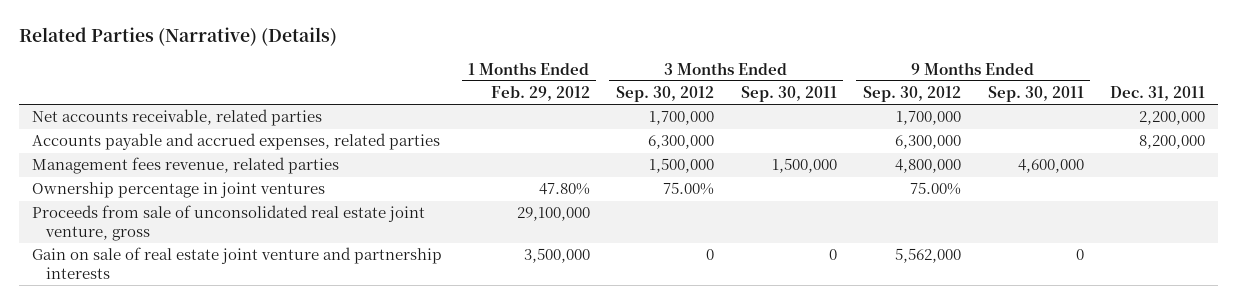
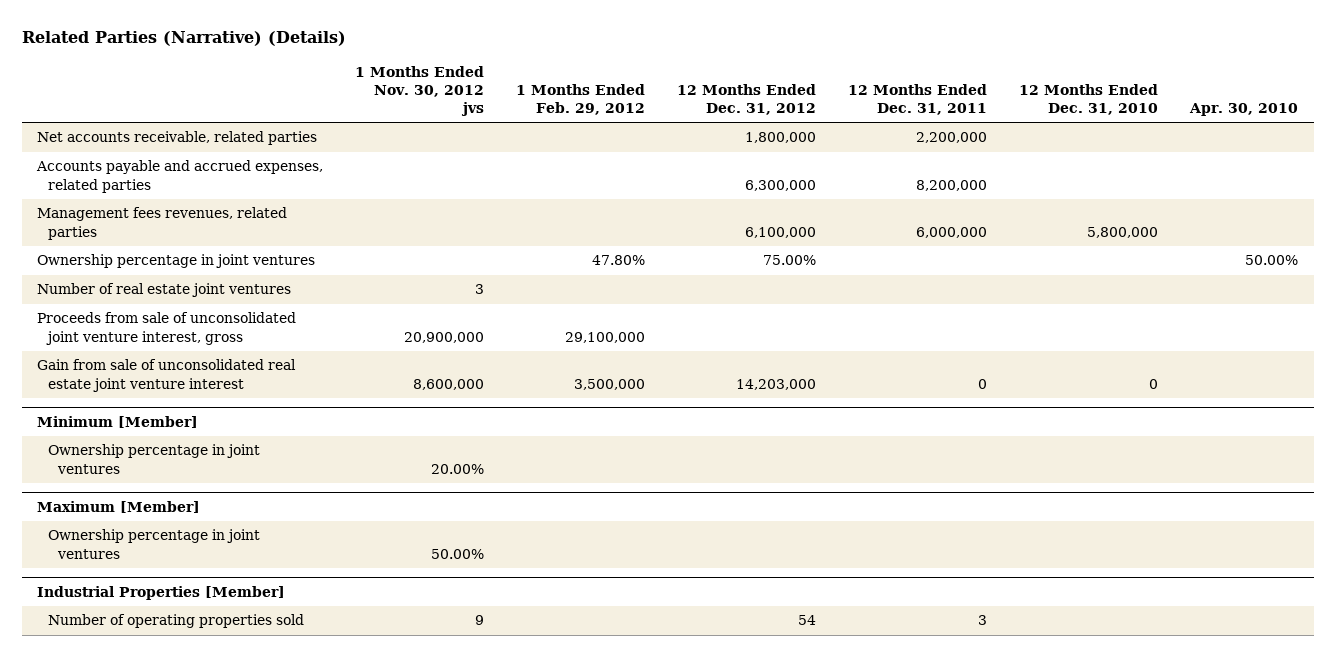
- | 1 Months Ended Feb. 29, 2012 | 3 Months Ended Sep. 30, 2012 | 3 Months Ended Sep. 30, 2011 | 9 Months Ended Sep. 30, 2012 | 9 Months Ended Sep. 30, 2011 | Dec. 31, 2011
+ | 1 Months Ended Nov. 30, 2012 jvs | 1 Months Ended Feb. 29, 2012 | 12 Months Ended Dec. 31, 2012 | 12 Months Ended Dec. 31, 2011 | 12 Months Ended Dec. 31, 2010 | Apr. 30, 2010
- Management fees revenue, related parties | | 1,500,000 | 1,500,000 | 4,800,000 | 4,600,000 |
+ Management fees revenues, related parties | | | 6,100,000 | 6,000,000 | 5,800,000 |
- Proceeds from sale of unconsolidated real estate joint venture, gross | 29,100,000 | | | | |
- Gain on sale of real estate joint venture and partnership interests | 3,500,000 | 0 | 0 | 5,562,000 | 0 |
+ Number of real estate joint ventures | 3 | | | | |
+ Proceeds from sale of unconsolidated joint venture interest, gross | 20,900,000 | 29,100,000 | | | |
+ Gain from sale of unconsolidated real estate joint venture interest | 8,600,000 | 3,500,000 | 14,203,000 | 0 | 0 |
+ Minimum [Member]
+ Ownership percentage in joint ventures | 20.00% | | | | |
+ Maximum [Member]
+ Ownership percentage in joint ventures | 50.00% | | | | |
+ Industrial Properties [Member]
+ Number of operating properties sold | 9 | | 54 | 3 | |

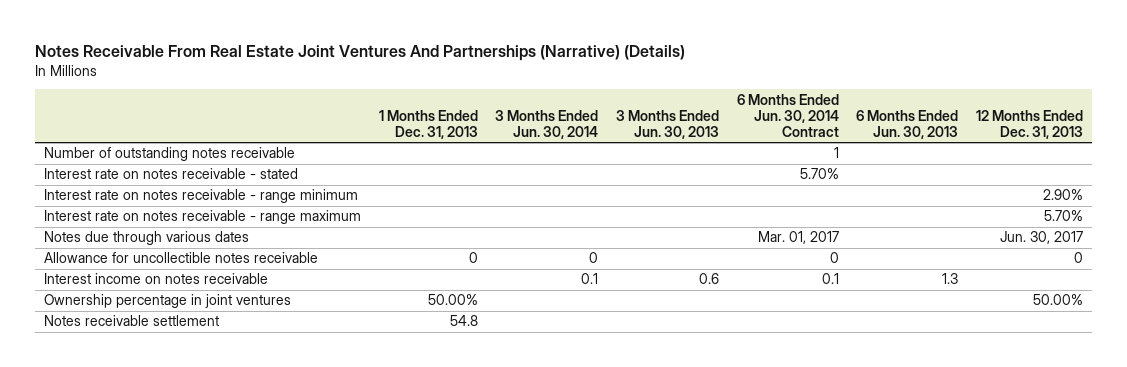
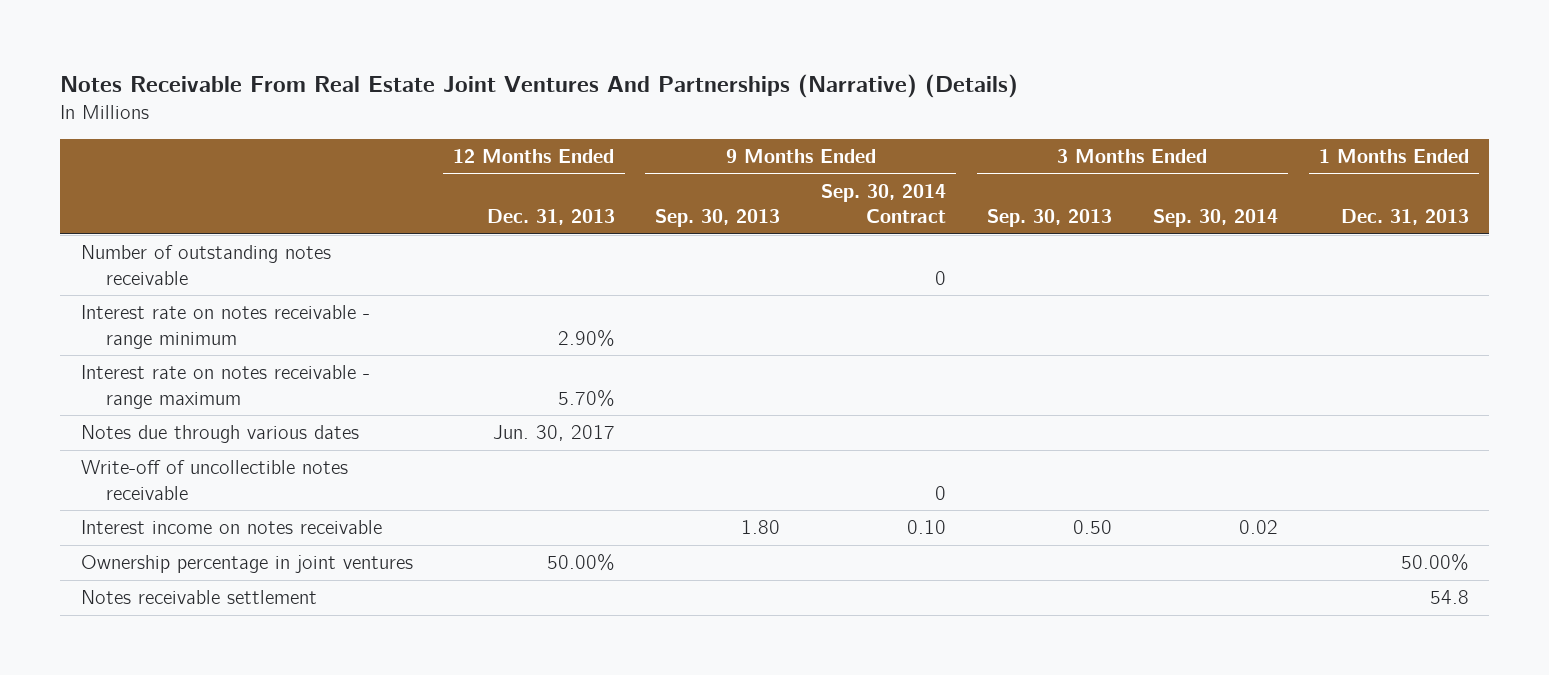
- | 1 Months Ended Dec. 31, 2013 | 3 Months Ended Jun. 30, 2014 | 3 Months Ended Jun. 30, 2013 | 6 Months Ended Jun. 30, 2014 Contract | 6 Months Ended Jun. 30, 2013 | 12 Months Ended Dec. 31, 2013
+ | 12 Months Ended Dec. 31, 2013 | 9 Months Ended Sep. 30, 2013 | 9 Months Ended Sep. 30, 2014 Contract | 3 Months Ended Sep. 30, 2013 | 3 Months Ended Sep. 30, 2014 | 1 Months Ended Dec. 31, 2013
- Interest rate on notes receivable - stated | | | | 5.70% | |
- Allowance for uncollectible notes receivable | 0 | 0 | | 0 | | 0
+ Write-off of uncollectible notes receivable | | | 0 | | |

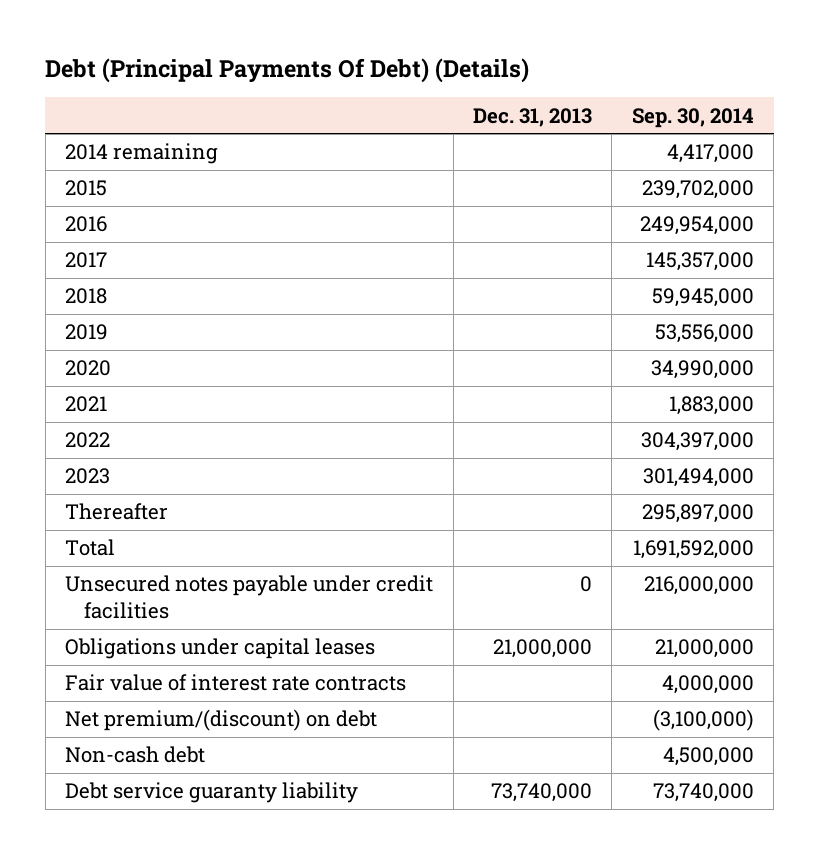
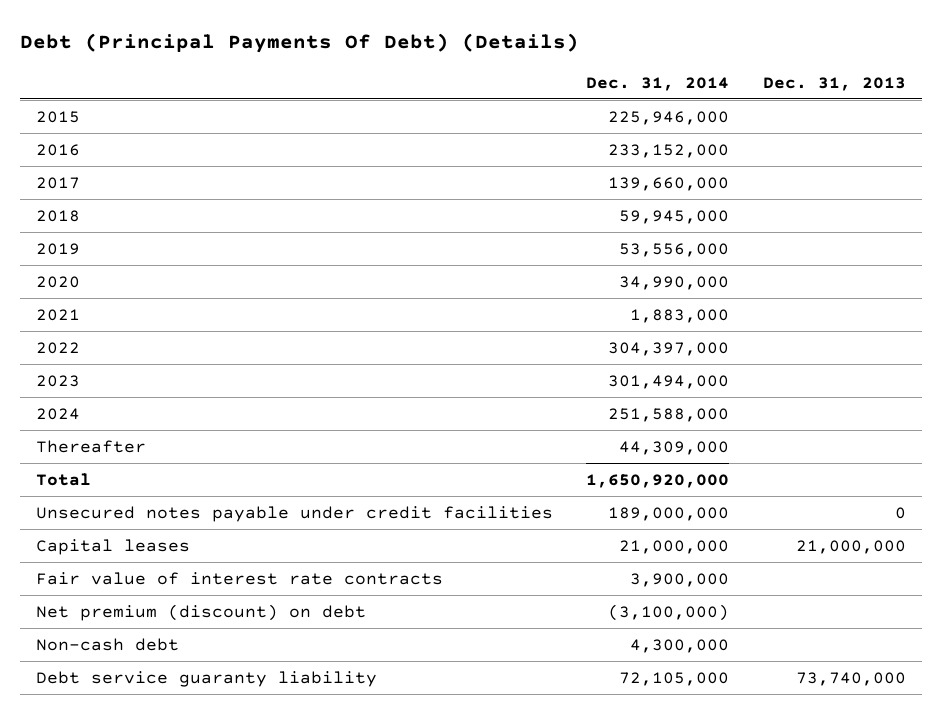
- | Dec. 31, 2013 | Sep. 30, 2014
+ | Dec. 31, 2014 | Dec. 31, 2013
- 2014 remaining | | 4,417,000
+ 2024 | 251,588,000 |
- Obligations under capital leases | 21,000,000 | 21,000,000
+ Capital leases | 21,000,000 | 21,000,000
- Net premium/(discount) on debt | | (3,100,000)
+ Net premium (discount) on debt | (3,100,000) |

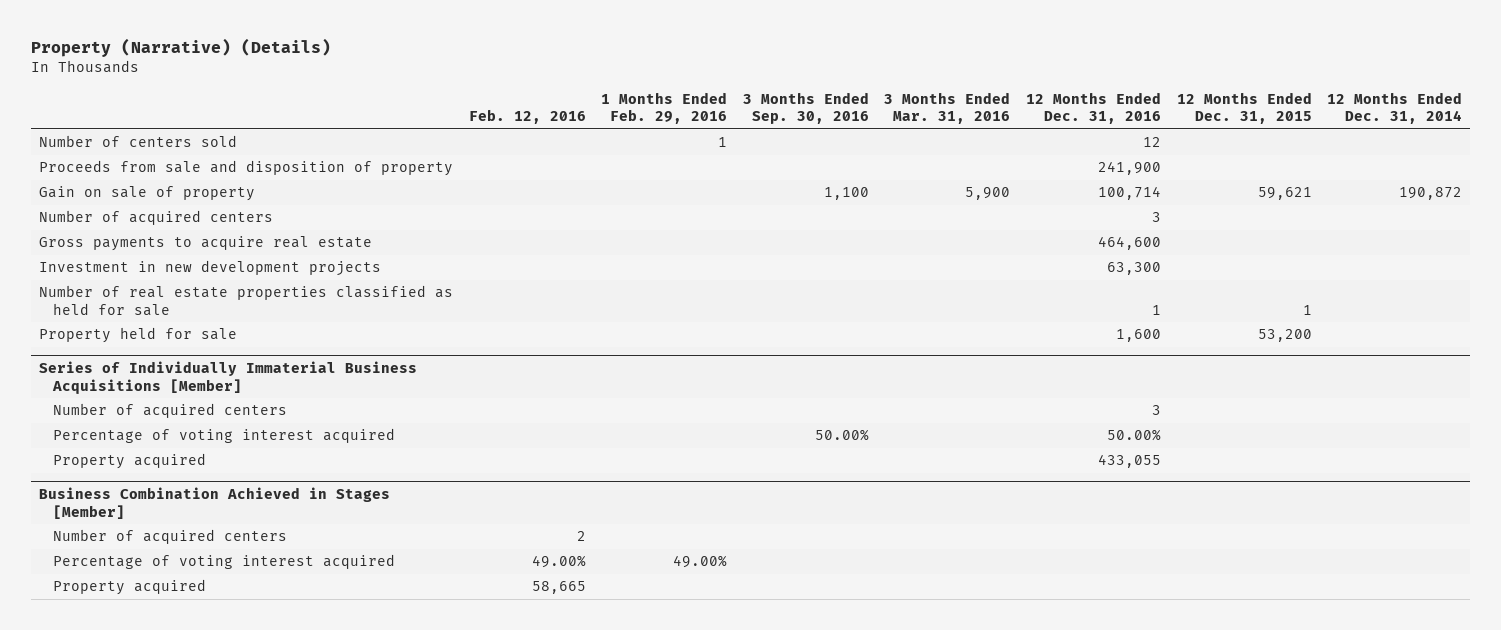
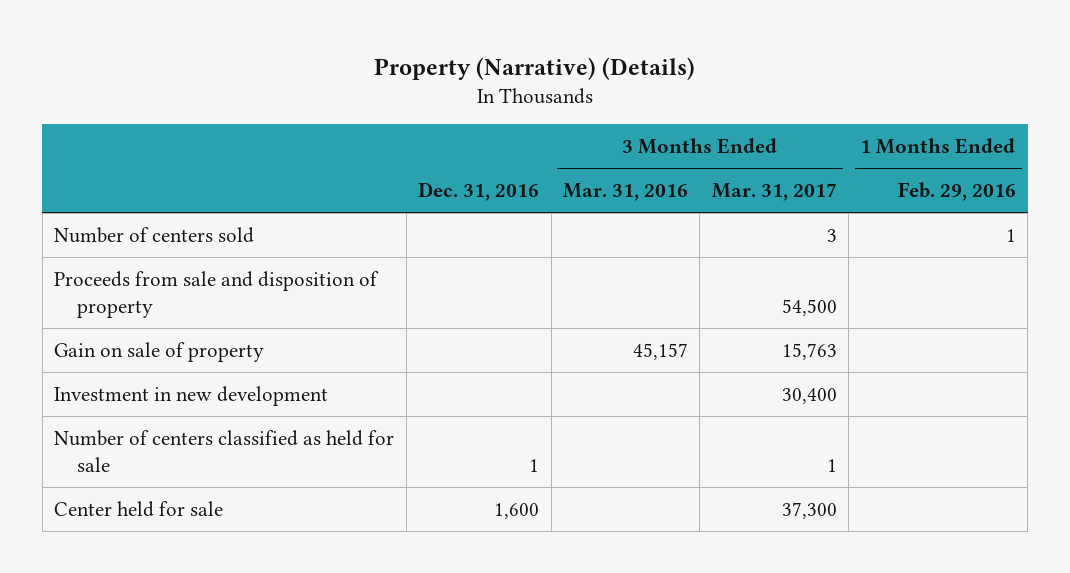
- | Feb. 12, 2016 | 1 Months Ended Feb. 29, 2016 | 3 Months Ended Sep. 30, 2016 | 3 Months Ended Mar. 31, 2016 | 12 Months Ended Dec. 31, 2016 | 12 Months Ended Dec. 31, 2015 | 12 Months Ended Dec. 31, 2014
+ | Dec. 31, 2016 | 3 Months Ended Mar. 31, 2016 | 3 Months Ended Mar. 31, 2017 | 1 Months Ended Feb. 29, 2016
- Gain on sale of property | | | 1,100 | 5,900 | 100,714 | 59,621 | 190,872
- Number of acquired centers | | | | | 3 | |
- Gross payments to acquire real estate | | | | | 464,600 | |
- Investment in new development projects | | | | | 63,300 | |
- Number of real estate properties classified as held for sale | | | | | 1 | 1 |
- Property held for sale | | | | | 1,600 | 53,200 |
- Series of Individually Immaterial Business Acquisitions [Member]
- Number of acquired centers | | | | | 3 | |
- Percentage of voting interest acquired | | | 50.00% | | 50.00% | |
- Property acquired | | | | | 433,055 | |
- Business Combination Achieved in Stages [Member]
- Number of acquired centers | 2 | | | | | |
- Percentage of voting interest acquired | 49.00% | 49.00% | | | | |
- Property acquired | 58,665 | | | | | |
+ Gain on sale of property | | 45,157 | 15,763 |
+ Investment in new development | | | 30,400 |
+ Number of centers classified as held for sale | 1 | | 1 |
+ Center held for sale | 1,600 | | 37,300 |

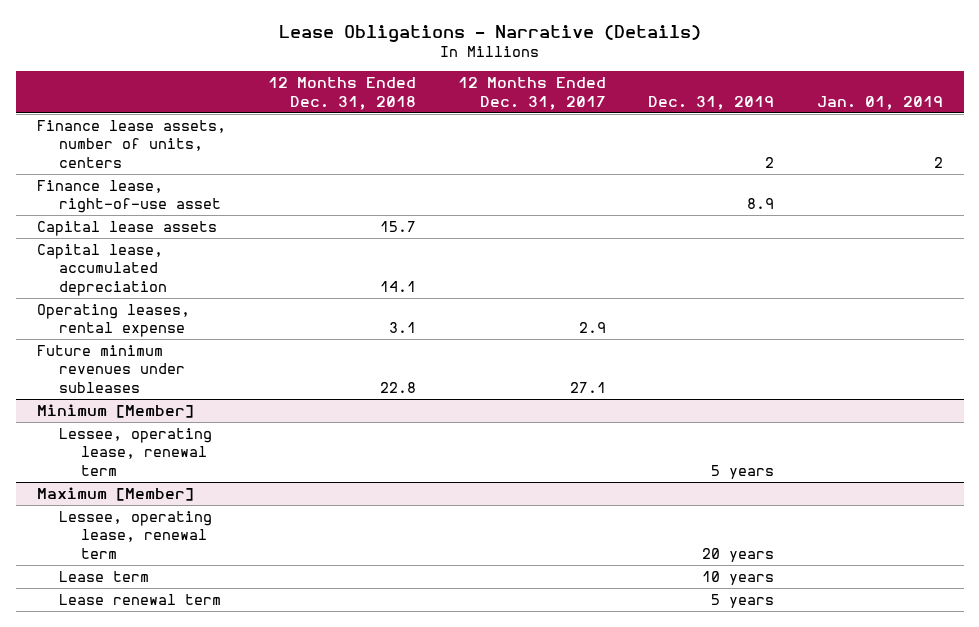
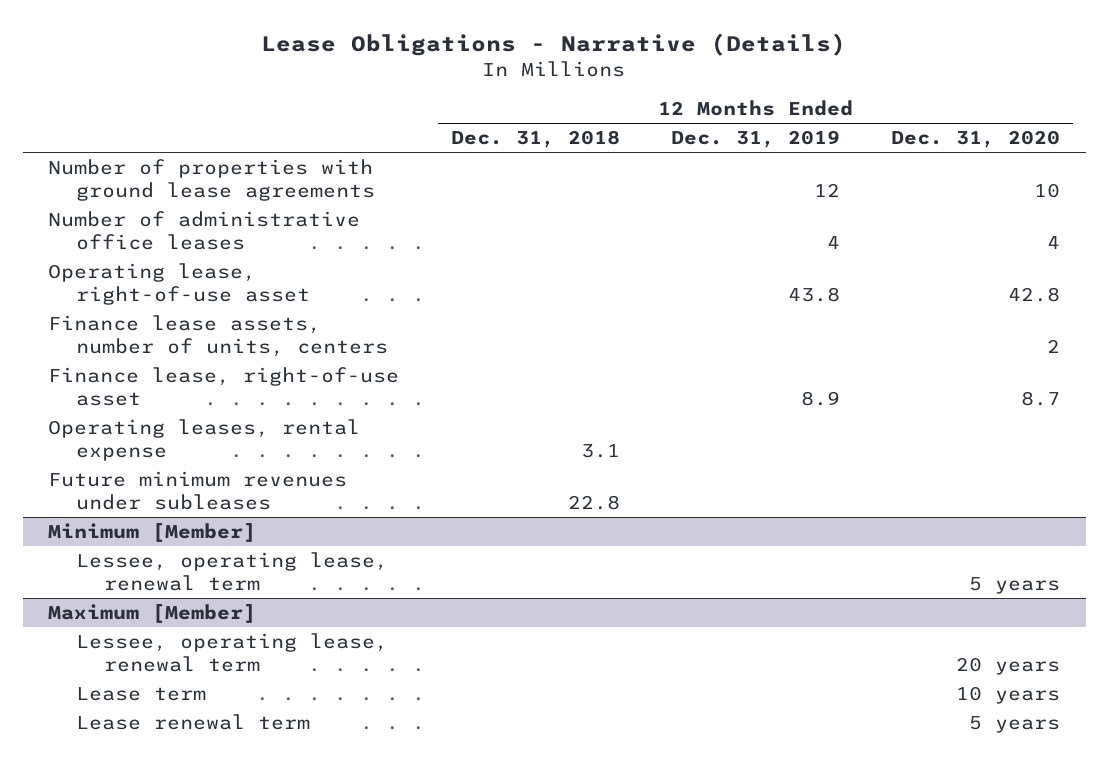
- | 12 Months Ended Dec. 31, 2018 | 12 Months Ended Dec. 31, 2017 | Dec. 31, 2019 | Jan. 01, 2019
+ | 12 Months Ended Dec. 31, 2018 | 12 Months Ended Dec. 31, 2019 | 12 Months Ended Dec. 31, 2020
+ Number of properties with ground lease agreements | | 12 | 10
+ Number of administrative office leases | | 4 | 4
+ Operating lease, right-of-use asset | | 43.8 | 42.8
- Capital lease assets | 15.7 | | |
- Capital lease, accumulated depreciation | 14.1 | | |

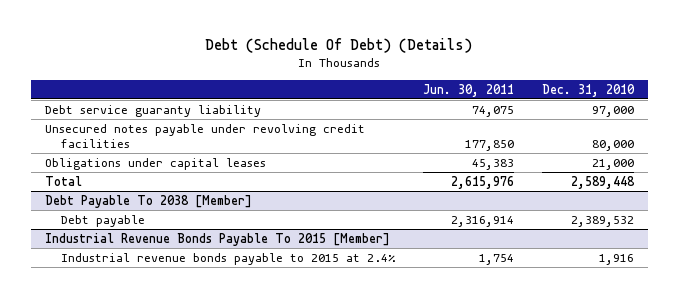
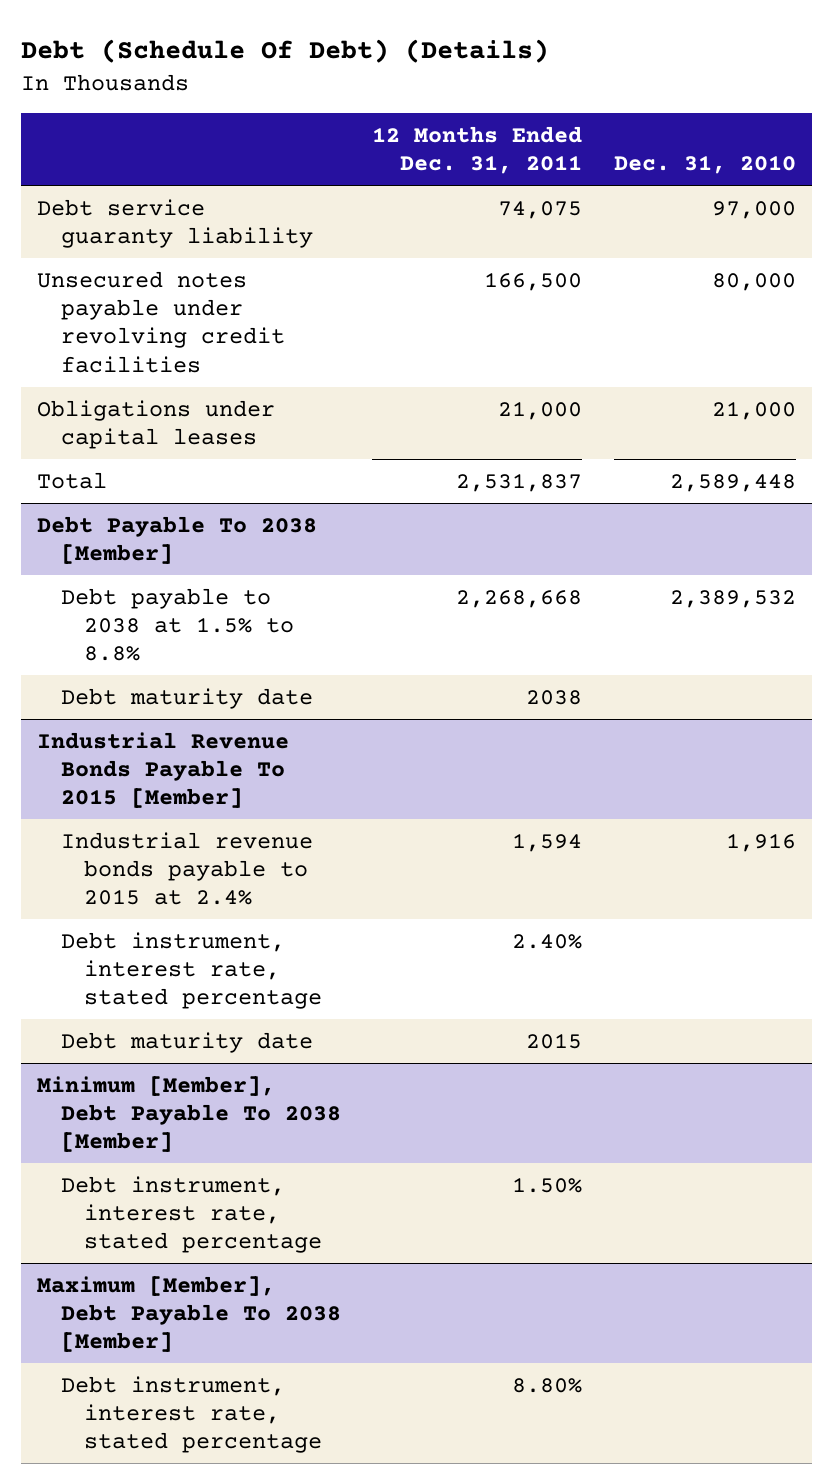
- | Jun. 30, 2011 | Dec. 31, 2010
+ | 12 Months Ended Dec. 31, 2011 | Dec. 31, 2010
@ Debt Payable To 2038 [Member]
- Debt payable | 2,316,914 | 2,389,532
+ Debt payable to 2038 at 1.5% to 8.8% | 2,268,668 | 2,389,532
+ Debt maturity date | 2038 |
@ Industrial Revenue Bonds Payable To 2015 [Member]
+ Debt instrument, interest rate, stated percentage | 2.40% |
+ Debt maturity date | 2015 |
+ Minimum [Member], Debt Payable To 2038 [Member]
+ Debt instrument, interest rate, stated percentage | 1.50% |
+ Maximum [Member], Debt Payable To 2038 [Member]
+ Debt instrument, interest rate, stated percentage | 8.80% |

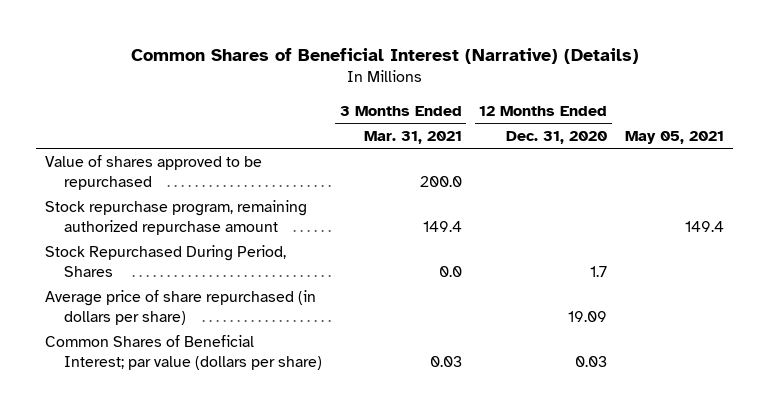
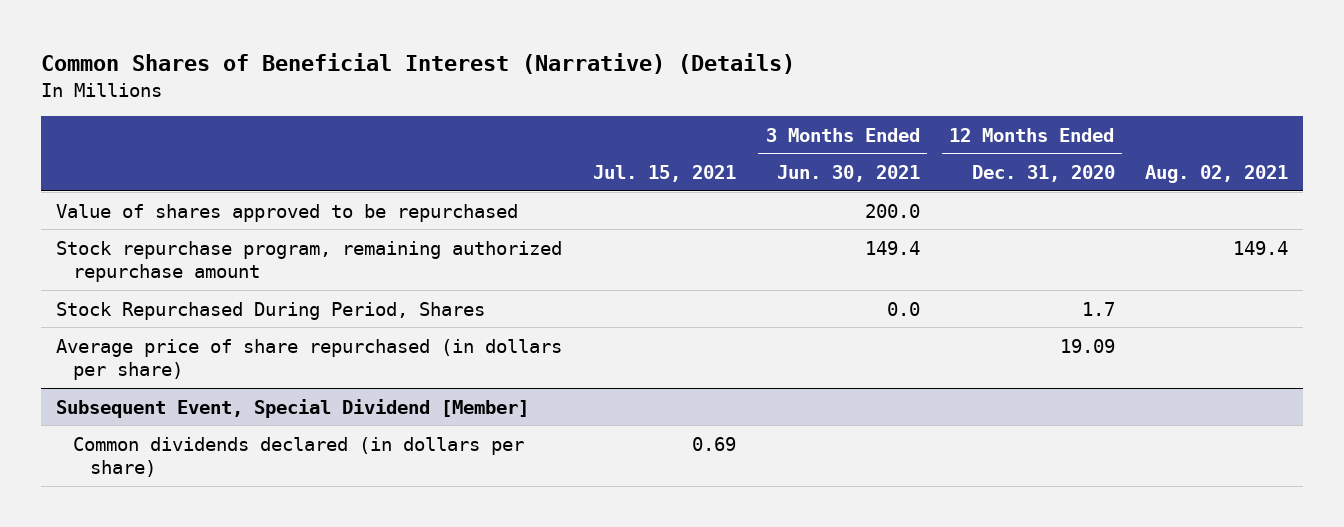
- | 3 Months Ended Mar. 31, 2021 | 12 Months Ended Dec. 31, 2020 | May 05, 2021
+ | Jul. 15, 2021 | 3 Months Ended Jun. 30, 2021 | 12 Months Ended Dec. 31, 2020 | Aug. 02, 2021
- Common Shares of Beneficial Interest; par value (dollars per share) | 0.03 | 0.03 |
+ Subsequent Event, Special Dividend [Member]
+ Common dividends declared (in dollars per share) | 0.69 | | |

